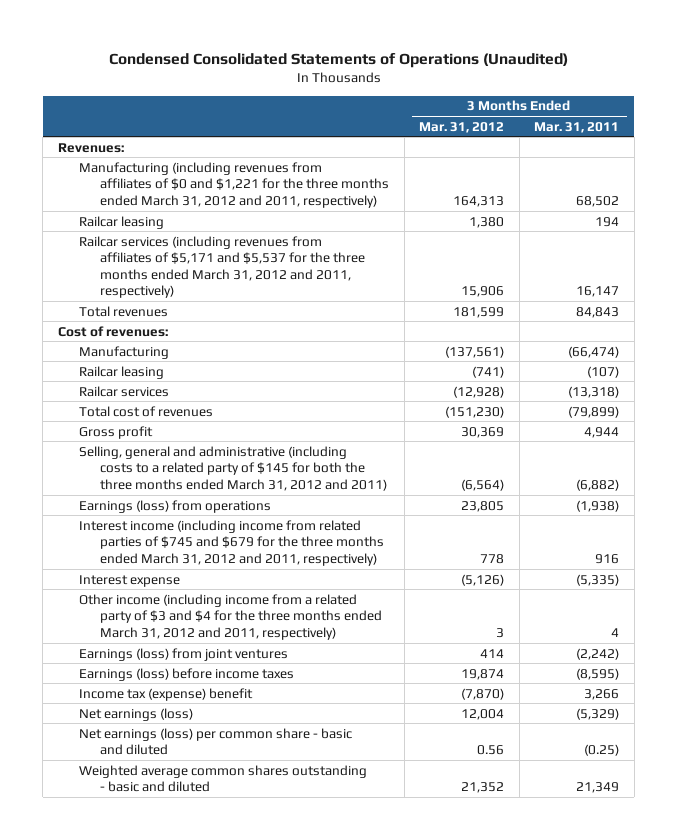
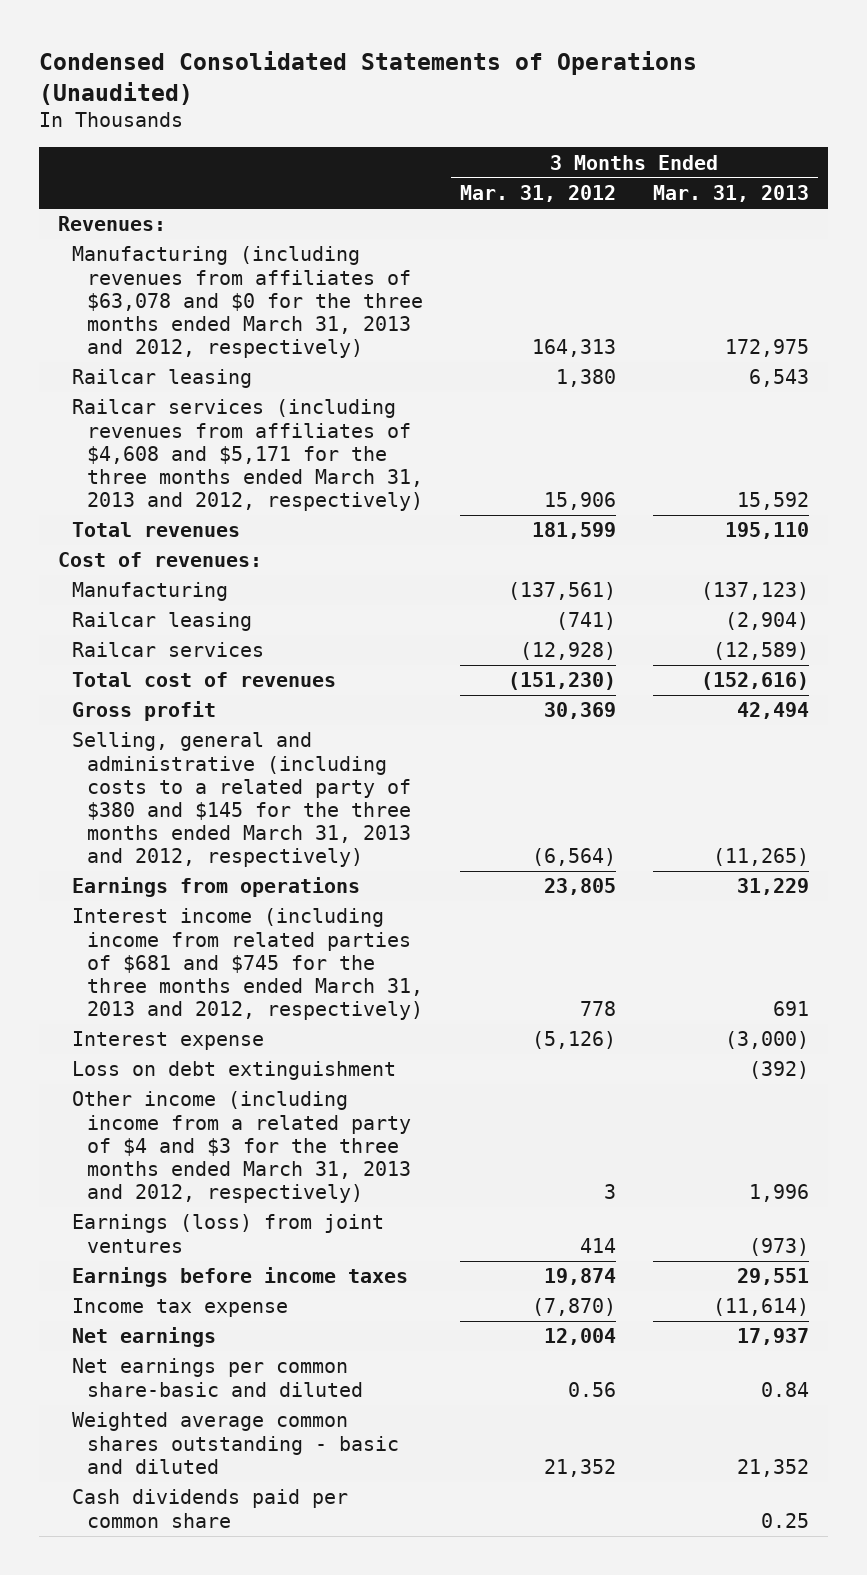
- | 3 Months Ended Mar. 31, 2012 | 3 Months Ended Mar. 31, 2011
+ | 3 Months Ended Mar. 31, 2012 | 3 Months Ended Mar. 31, 2013
- Manufacturing (including revenues from affiliates of $0 and $1,221 for the three months ended March 31, 2012 and 2011, respectively) | 164,313 | 68,502
+ Manufacturing (including revenues from affiliates of $63,078 and $0 for the three months ended March 31, 2013 and 2012, respectively) | 164,313 | 172,975
- Railcar services (including revenues from affiliates of $5,171 and $5,537 for the three months ended March 31, 2012 and 2011, respectively) | 15,906 | 16,147
+ Railcar services (including revenues from affiliates of $4,608 and $5,171 for the three months ended March 31, 2013 and 2012, respectively) | 15,906 | 15,592
- Selling, general and administrative (including costs to a related party of $145 for both the three months ended March 31, 2012 and 2011) | (6,564) | (6,882)
- Earnings (loss) from operations | 23,805 | (1,938)
- Interest income (including income from related parties of $745 and $679 for the three months ended March 31, 2012 and 2011, respectively) | 778 | 916
+ Selling, general and administrative (including costs to a related party of $380 and $145 for the three months ended March 31, 2013 and 2012, respectively) | (6,564) | (11,265)
+ Earnings from operations | 23,805 | 31,229
+ Interest income (including income from related parties of $681 and $745 for the three months ended March 31, 2013 and 2012, respectively) | 778 | 691
- Other income (including income from a related party of $3 and $4 for the three months ended March 31, 2012 and 2011, respectively) | 3 | 4
+ Loss on debt extinguishment | | (392)
+ Other income (including income from a related party of $4 and $3 for the three months ended March 31, 2013 and 2012, respectively) | 3 | 1,996
- Earnings (loss) before income taxes | 19,874 | (8,595)
- Income tax (expense) benefit | (7,870) | 3,266
- Net earnings (loss) | 12,004 | (5,329)
- Net earnings (loss) per common share - basic and diluted | 0.56 | (0.25)
+ Earnings before income taxes | 19,874 | 29,551
+ Income tax expense | (7,870) | (11,614)
+ Net earnings | 12,004 | 17,937
+ Net earnings per common share-basic and diluted | 0.56 | 0.84
+ Cash dividends paid per common share | | 0.25

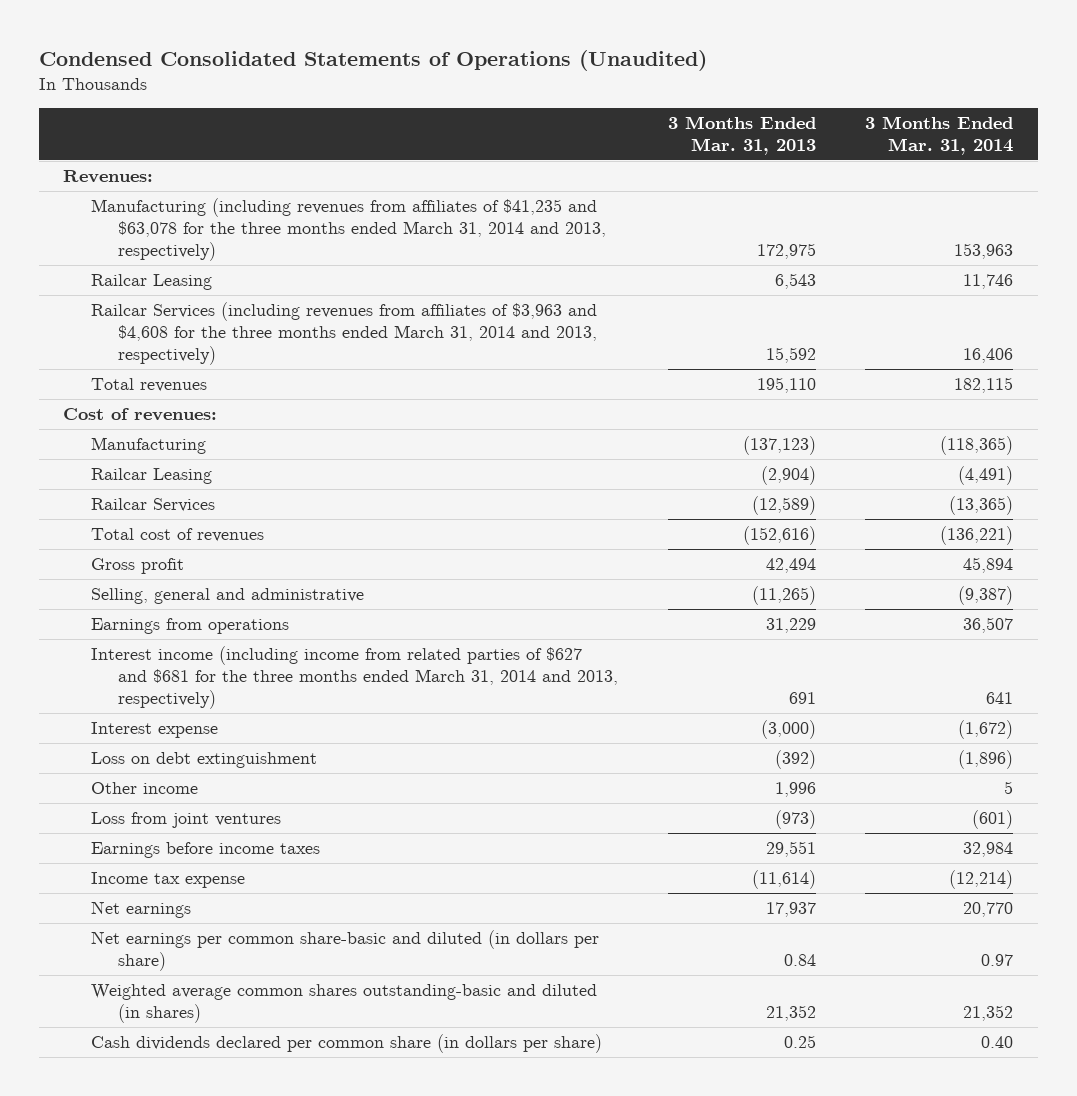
- | 3 Months Ended Mar. 31, 2012 | 3 Months Ended Mar. 31, 2013
+ | 3 Months Ended Mar. 31, 2013 | 3 Months Ended Mar. 31, 2014
- Manufacturing (including revenues from affiliates of $63,078 and $0 for the three months ended March 31, 2013 and 2012, respectively) | 164,313 | 172,975
- Railcar leasing | 1,380 | 6,543
- Railcar services (including revenues from affiliates of $4,608 and $5,171 for the three months ended March 31, 2013 and 2012, respectively) | 15,906 | 15,592
+ Manufacturing (including revenues from affiliates of $41,235 and $63,078 for the three months ended March 31, 2014 and 2013, respectively) | 172,975 | 153,963
+ Railcar Leasing | 6,543 | 11,746
+ Railcar Services (including revenues from affiliates of $3,963 and $4,608 for the three months ended March 31, 2014 and 2013, respectively) | 15,592 | 16,406
- Railcar leasing | (741) | (2,904)
- Railcar services | (12,928) | (12,589)
+ Railcar Leasing | (2,904) | (4,491)
+ Railcar Services | (12,589) | (13,365)
- Selling, general and administrative (including costs to a related party of $380 and $145 for the three months ended March 31, 2013 and 2012, respectively) | (6,564) | (11,265)
+ Selling, general and administrative | (11,265) | (9,387)
- Interest income (including income from related parties of $681 and $745 for the three months ended March 31, 2013 and 2012, respectively) | 778 | 691
+ Interest income (including income from related parties of $627 and $681 for the three months ended March 31, 2014 and 2013, respectively) | 691 | 641
- Other income (including income from a related party of $4 and $3 for the three months ended March 31, 2013 and 2012, respectively) | 3 | 1,996
- Earnings (loss) from joint ventures | 414 | (973)
+ Other income | 1,996 | 5
+ Loss from joint ventures | (973) | (601)
- Net earnings per common share-basic and diluted | 0.56 | 0.84
- Weighted average common shares outstanding - basic and diluted | 21,352 | 21,352
- Cash dividends paid per common share | | 0.25
+ Net earnings per common share-basic and diluted (in dollars per share) | 0.84 | 0.97
+ Weighted average common shares outstanding-basic and diluted (in shares) | 21,352 | 21,352
+ Cash dividends declared per common share (in dollars per share) | 0.25 | 0.40

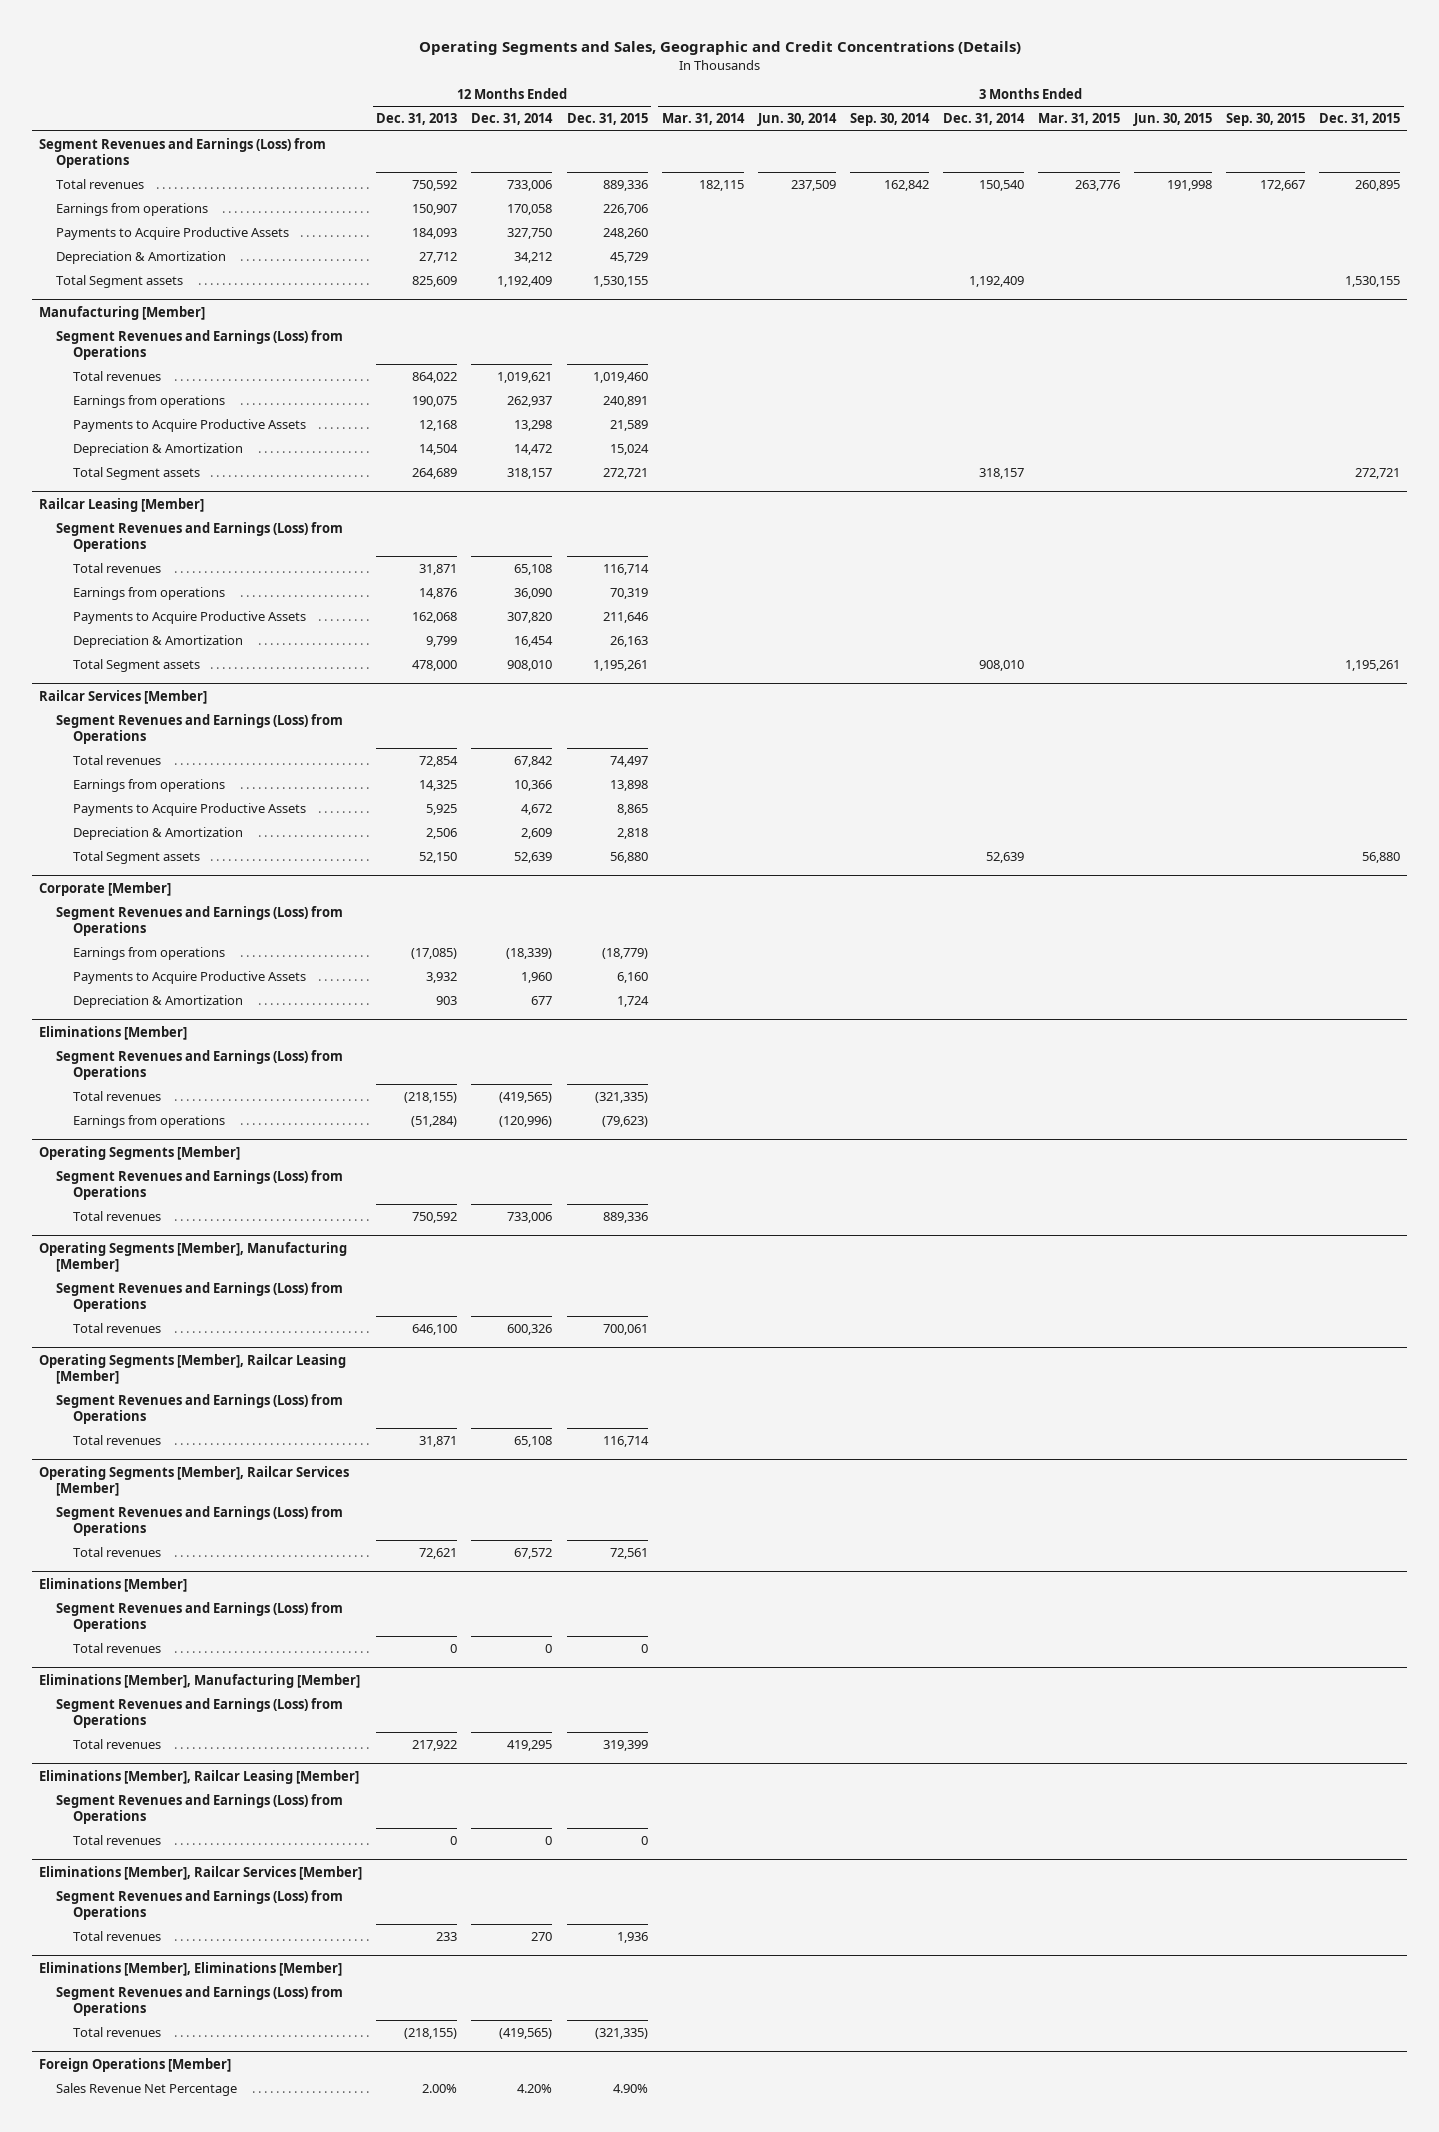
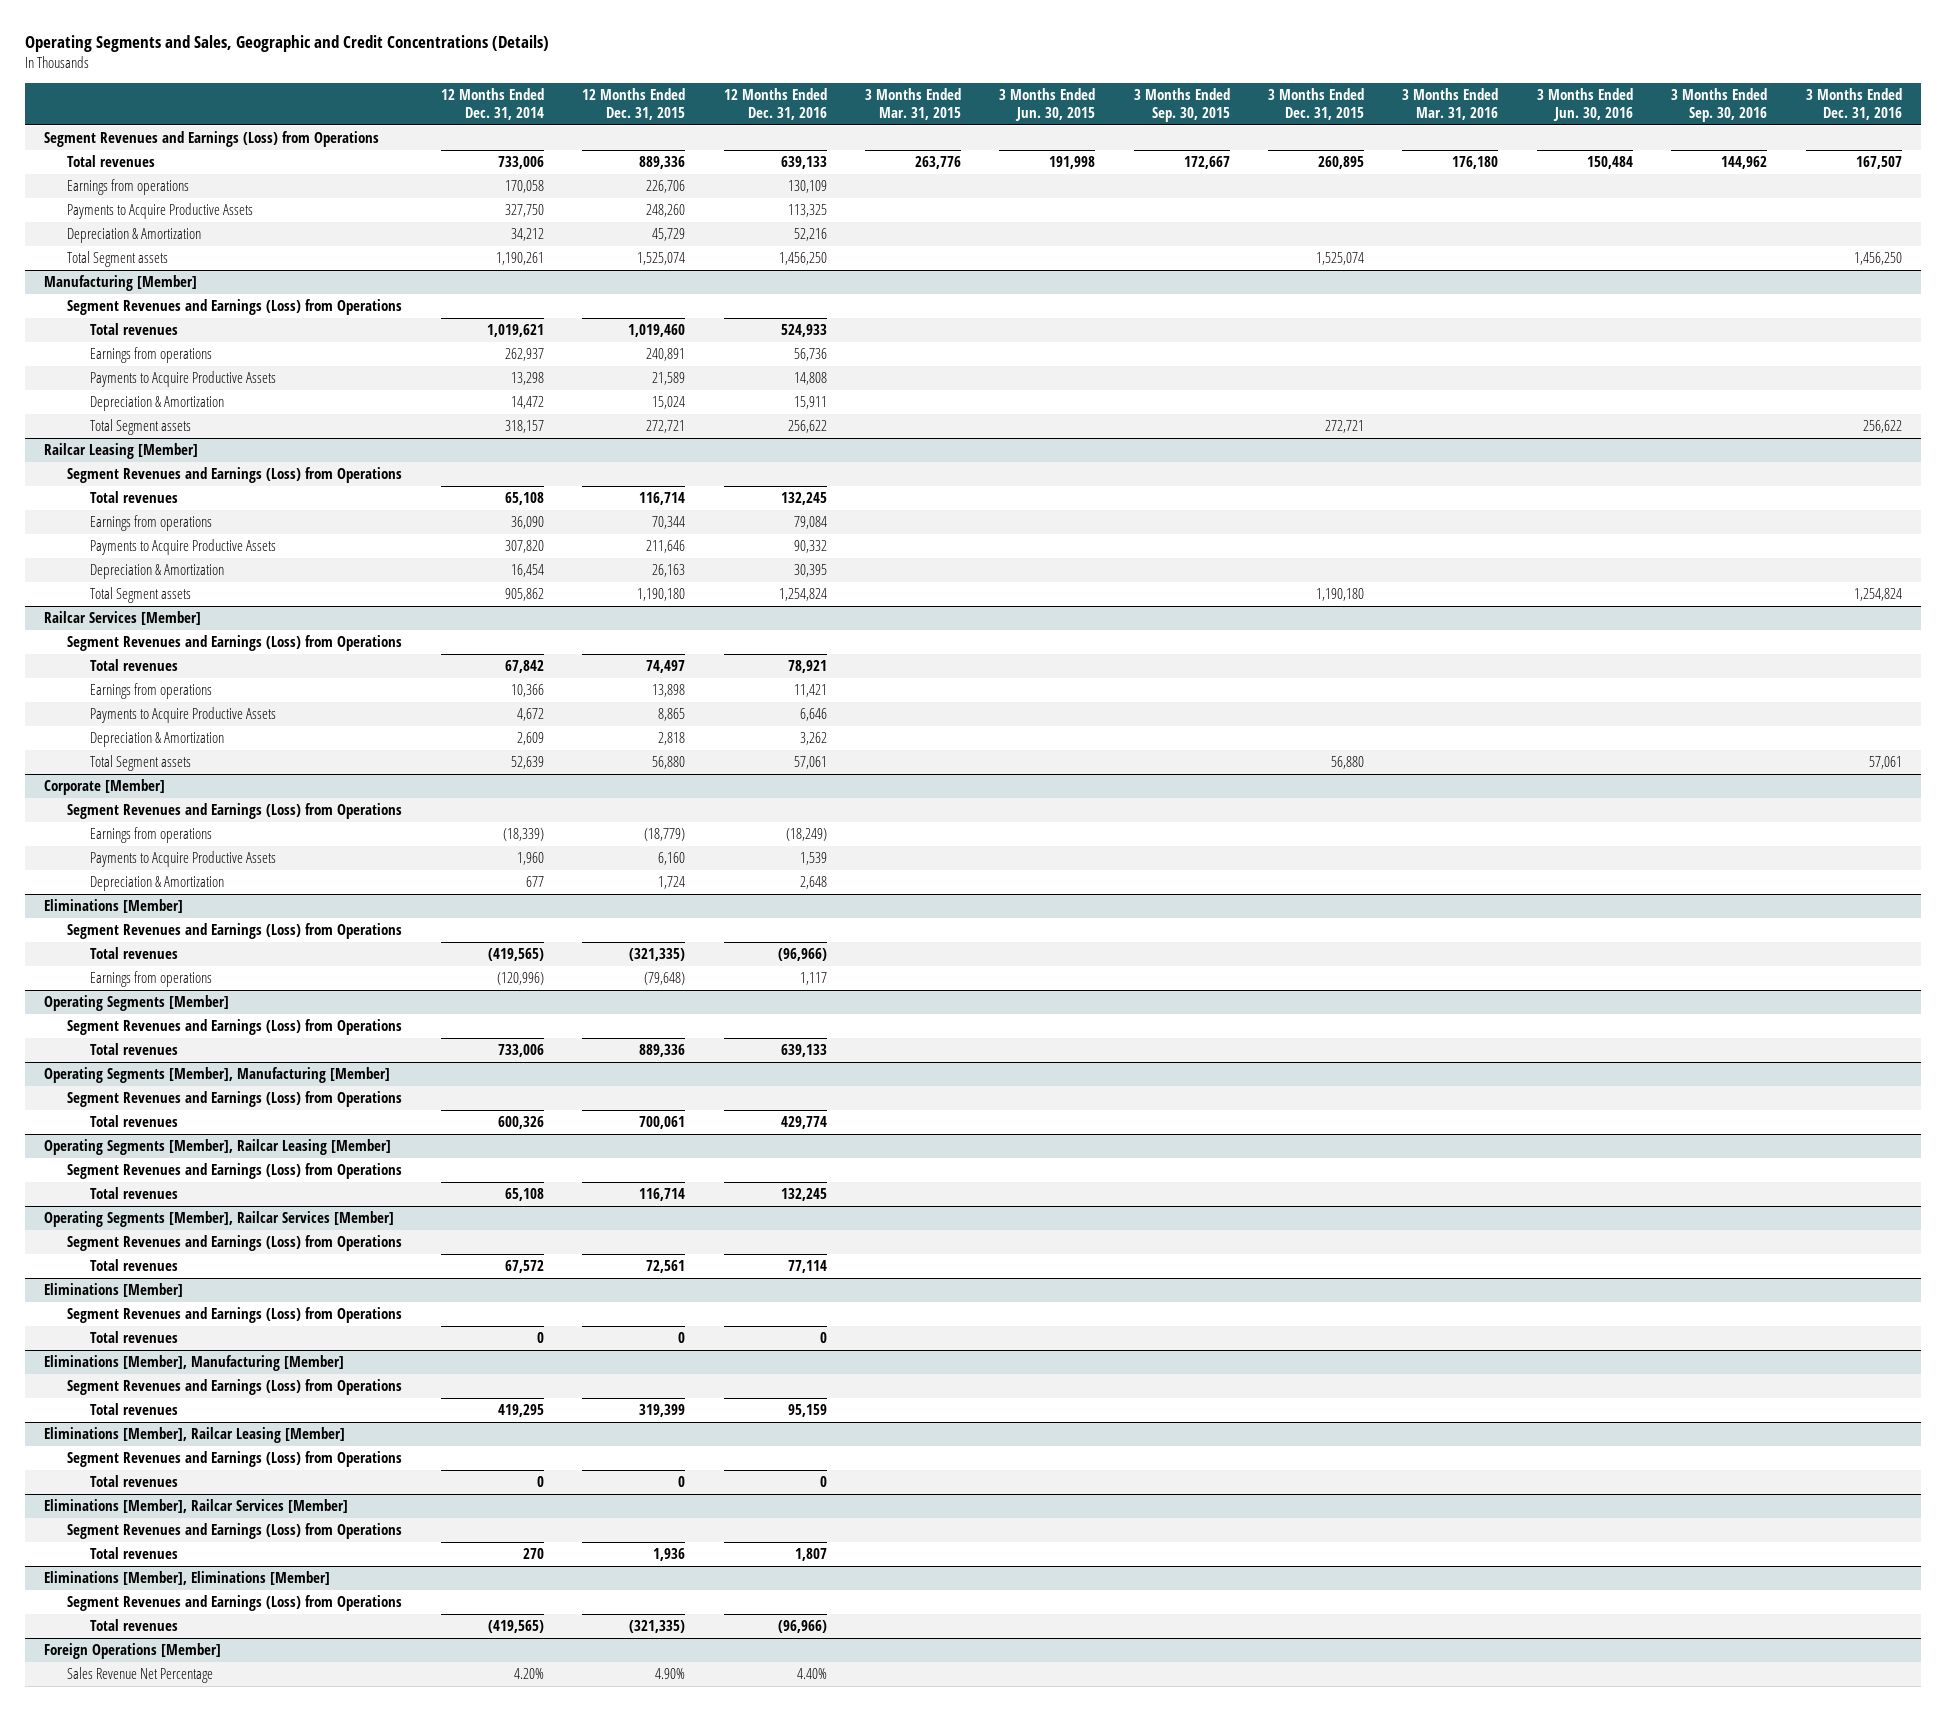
- | 12 Months Ended Dec. 31, 2013 | 12 Months Ended Dec. 31, 2014 | 12 Months Ended Dec. 31, 2015 | 3 Months Ended Mar. 31, 2014 | 3 Months Ended Jun. 30, 2014 | 3 Months Ended Sep. 30, 2014 | 3 Months Ended Dec. 31, 2014 | 3 Months Ended Mar. 31, 2015 | 3 Months Ended Jun. 30, 2015 | 3 Months Ended Sep. 30, 2015 | 3 Months Ended Dec. 31, 2015
+ | 12 Months Ended Dec. 31, 2014 | 12 Months Ended Dec. 31, 2015 | 12 Months Ended Dec. 31, 2016 | 3 Months Ended Mar. 31, 2015 | 3 Months Ended Jun. 30, 2015 | 3 Months Ended Sep. 30, 2015 | 3 Months Ended Dec. 31, 2015 | 3 Months Ended Mar. 31, 2016 | 3 Months Ended Jun. 30, 2016 | 3 Months Ended Sep. 30, 2016 | 3 Months Ended Dec. 31, 2016
- Total Segment assets | 825,609 | 1,192,409 | 1,530,155 | | | | 1,192,409 | | | | 1,530,155
+ Total Segment assets | 1,190,261 | 1,525,074 | 1,456,250 | | | | 1,525,074 | | | | 1,456,250
@ Railcar Leasing [Member]
- Earnings from operations | 14,876 | 36,090 | 70,319 | | | | | | | |
+ Earnings from operations | 36,090 | 70,344 | 79,084 | | | | | | | |
- Total Segment assets | 478,000 | 908,010 | 1,195,261 | | | | 908,010 | | | | 1,195,261
+ Total Segment assets | 905,862 | 1,190,180 | 1,254,824 | | | | 1,190,180 | | | | 1,254,824
@ Eliminations [Member]
- Earnings from operations | (51,284) | (120,996) | (79,623) | | | | | | | |
+ Earnings from operations | (120,996) | (79,648) | 1,117 | | | | | | | |

